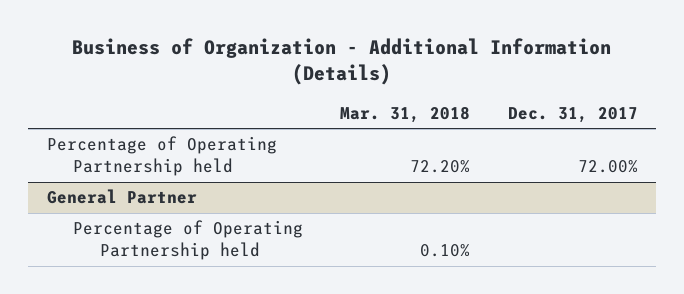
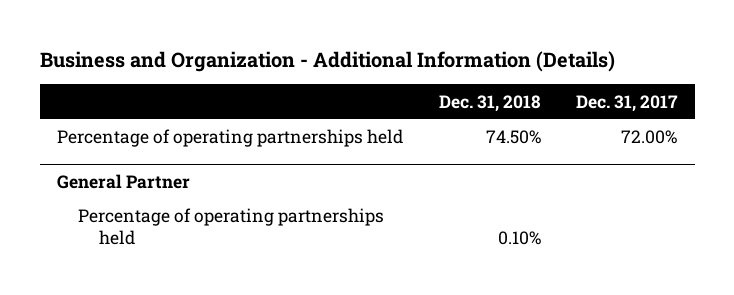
- Business of Organization - Additional Information (Details)
+ Business and Organization - Additional Information (Details)
- | Mar. 31, 2018 | Dec. 31, 2017
+ | Dec. 31, 2018 | Dec. 31, 2017
- Percentage of Operating Partnership held | 72.20% | 72.00%
+ Percentage of operating partnerships held | 74.50% | 72.00%
@ General Partner
- Percentage of Operating Partnership held | 0.10% |
+ Percentage of operating partnerships held | 0.10% |

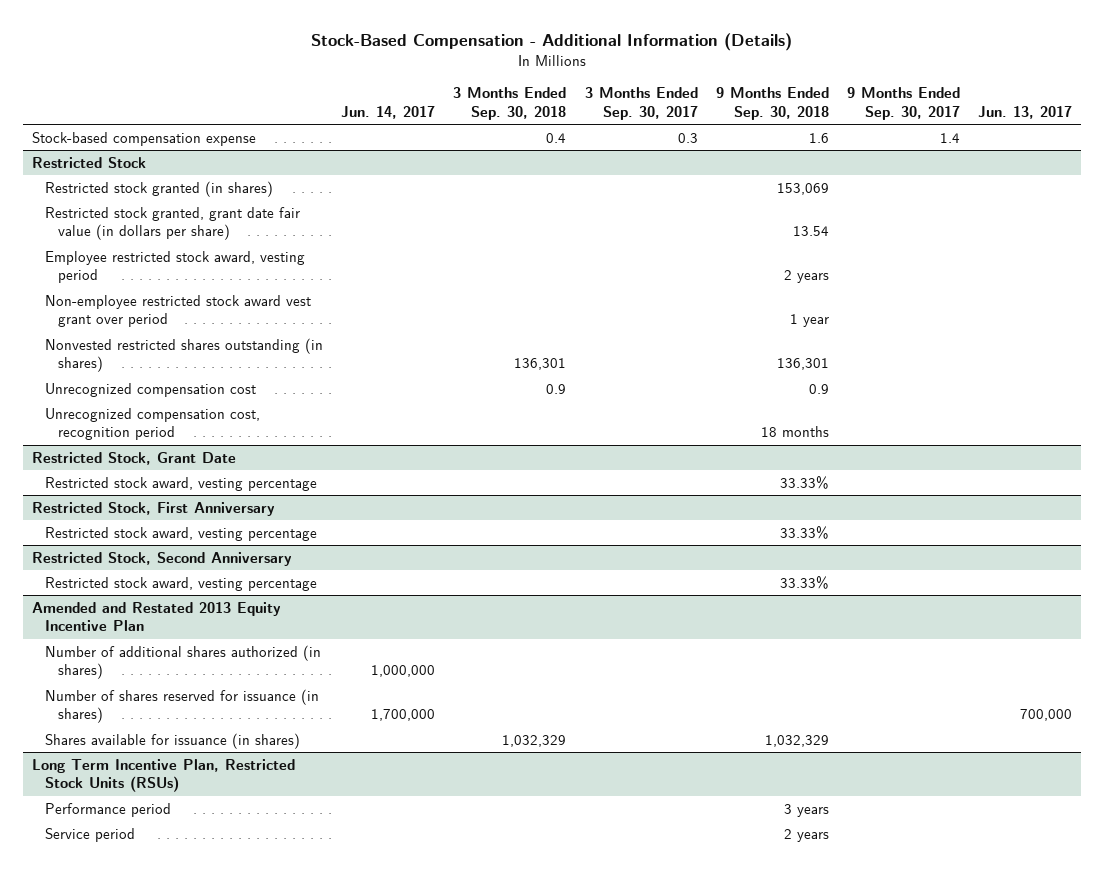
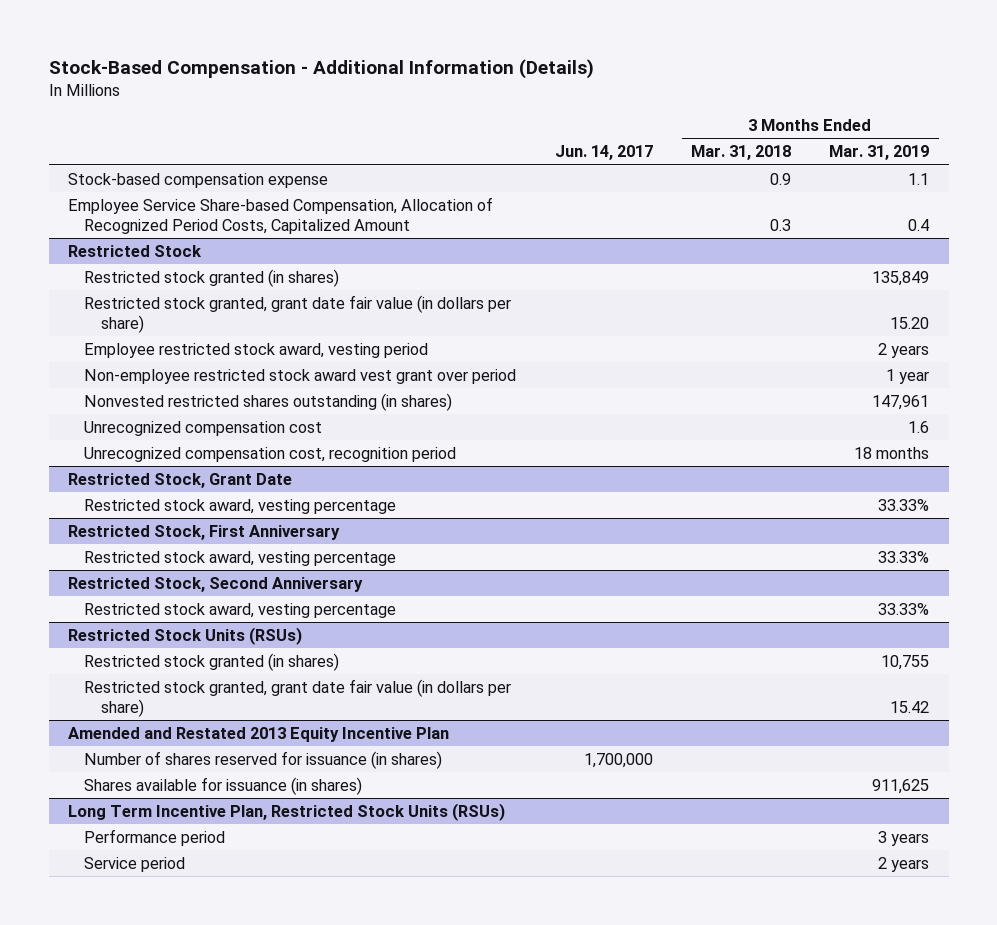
- | Jun. 14, 2017 | 3 Months Ended Sep. 30, 2018 | 3 Months Ended Sep. 30, 2017 | 9 Months Ended Sep. 30, 2018 | 9 Months Ended Sep. 30, 2017 | Jun. 13, 2017
+ | Jun. 14, 2017 | 3 Months Ended Mar. 31, 2018 | 3 Months Ended Mar. 31, 2019
+ Employee Service Share-based Compensation, Allocation of Recognized Period Costs, Capitalized Amount | | 0.3 | 0.4
+ Restricted Stock Units (RSUs)
+ Restricted stock granted (in shares) | | | 10,755
+ Restricted stock granted, grant date fair value (in dollars per share) | | | 15.42
@ Amended and Restated 2013 Equity Incentive Plan
- Number of additional shares authorized (in shares) | 1,000,000 | | | | |

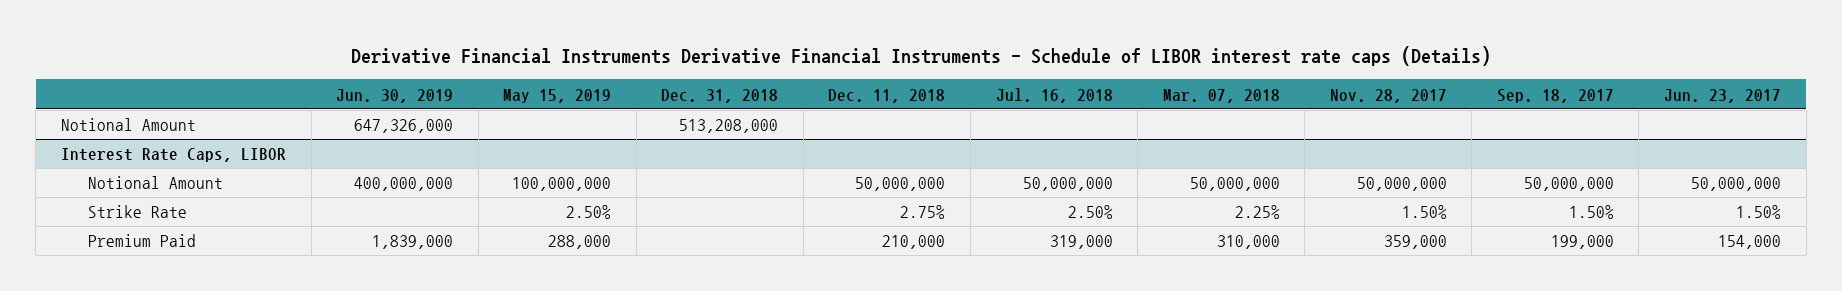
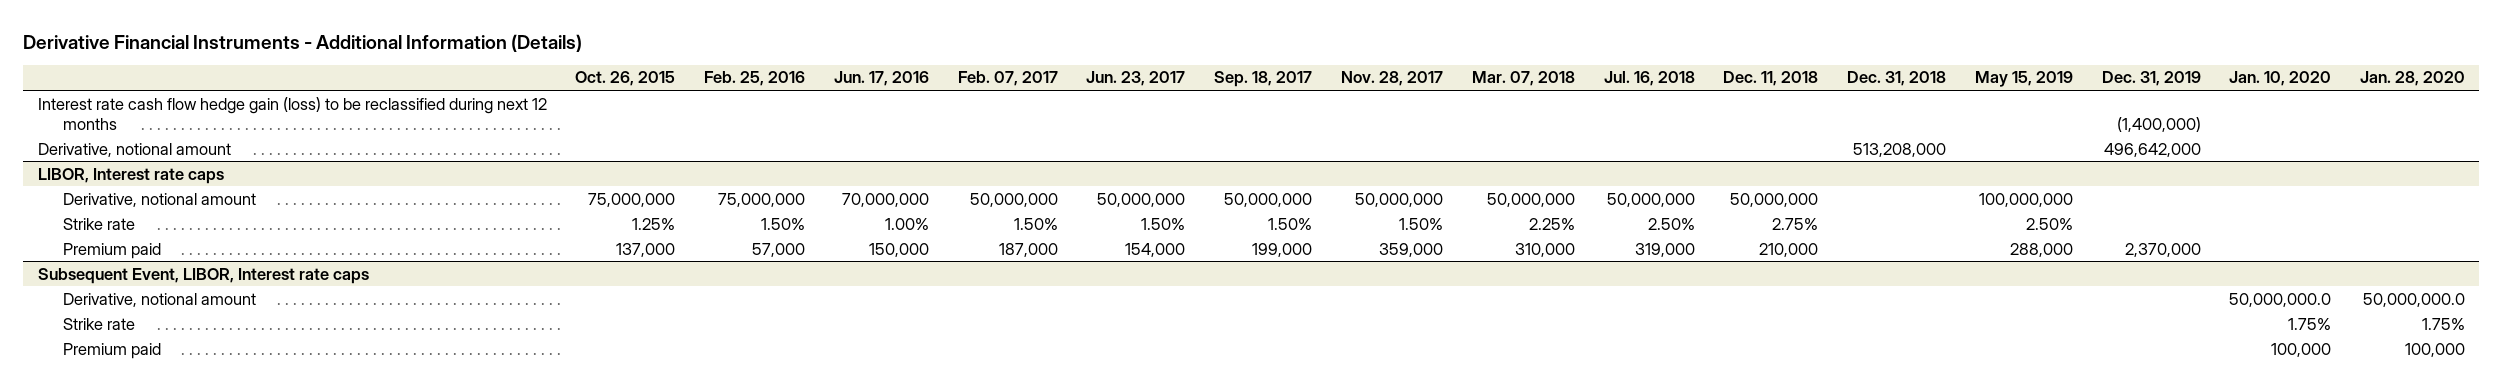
- Derivative Financial Instruments Derivative Financial Instruments - Schedule of LIBOR interest rate caps (Details)
+ Derivative Financial Instruments - Additional Information (Details)
- | Jun. 30, 2019 | May 15, 2019 | Dec. 31, 2018 | Dec. 11, 2018 | Jul. 16, 2018 | Mar. 07, 2018 | Nov. 28, 2017 | Sep. 18, 2017 | Jun. 23, 2017
+ | Oct. 26, 2015 | Feb. 25, 2016 | Jun. 17, 2016 | Feb. 07, 2017 | Jun. 23, 2017 | Sep. 18, 2017 | Nov. 28, 2017 | Mar. 07, 2018 | Jul. 16, 2018 | Dec. 11, 2018 | Dec. 31, 2018 | May 15, 2019 | Dec. 31, 2019 | Jan. 10, 2020 | Jan. 28, 2020
- Notional Amount | 647,326,000 | | 513,208,000 | | | | | |
- Interest Rate Caps, LIBOR
- Notional Amount | 400,000,000 | 100,000,000 | | 50,000,000 | 50,000,000 | 50,000,000 | 50,000,000 | 50,000,000 | 50,000,000
- Strike Rate | | 2.50% | | 2.75% | 2.50% | 2.25% | 1.50% | 1.50% | 1.50%
- Premium Paid | 1,839,000 | 288,000 | | 210,000 | 319,000 | 310,000 | 359,000 | 199,000 | 154,000
+ Interest rate cash flow hedge gain (loss) to be reclassified during next 12 months | | | | | | | | | | | | | (1,400,000) | |
+ Derivative, notional amount | | | | | | | | | | | 513,208,000 | | 496,642,000 | |
+ LIBOR, Interest rate caps
+ Derivative, notional amount | 75,000,000 | 75,000,000 | 70,000,000 | 50,000,000 | 50,000,000 | 50,000,000 | 50,000,000 | 50,000,000 | 50,000,000 | 50,000,000 | | 100,000,000 | | |
+ Strike rate | 1.25% | 1.50% | 1.00% | 1.50% | 1.50% | 1.50% | 1.50% | 2.25% | 2.50% | 2.75% | | 2.50% | | |
+ Premium paid | 137,000 | 57,000 | 150,000 | 187,000 | 154,000 | 199,000 | 359,000 | 310,000 | 319,000 | 210,000 | | 288,000 | 2,370,000 | |
+ Subsequent Event, LIBOR, Interest rate caps
+ Derivative, notional amount | | | | | | | | | | | | | | 50,000,000.0 | 50,000,000.0
+ Strike rate | | | | | | | | | | | | | | 1.75% | 1.75%
+ Premium paid | | | | | | | | | | | | | | 100,000 | 100,000

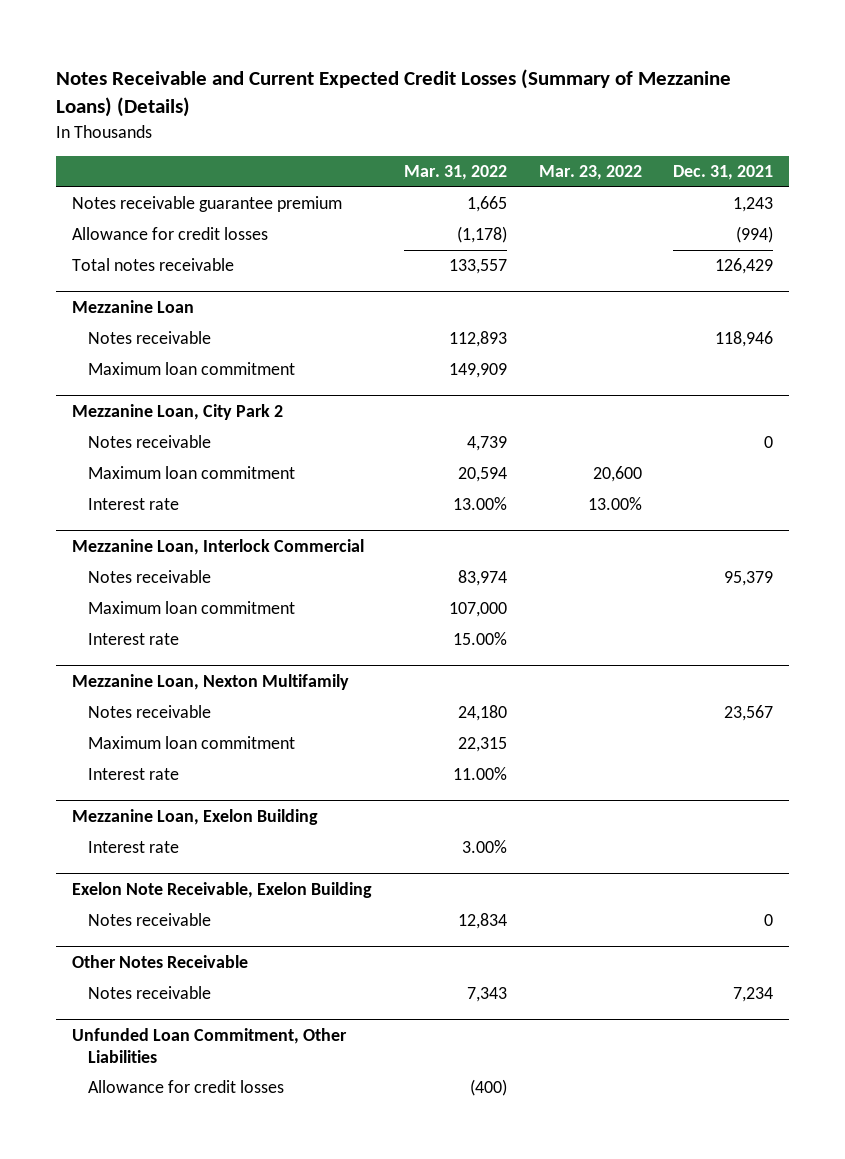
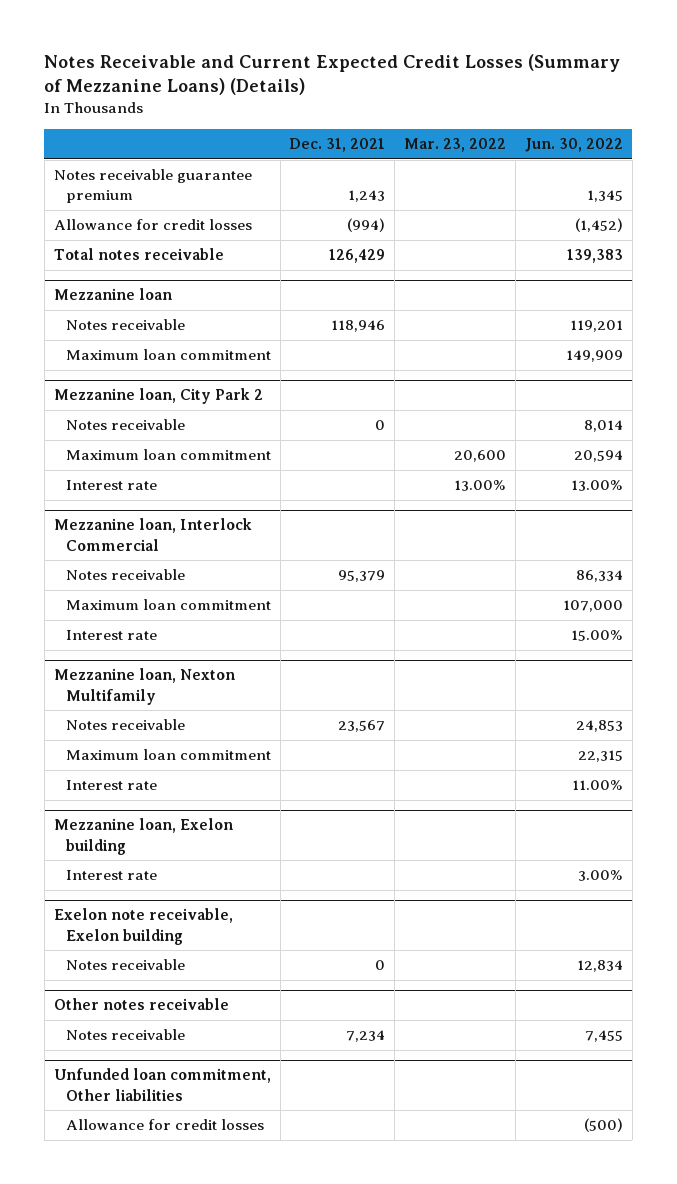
- | Mar. 31, 2022 | Mar. 23, 2022 | Dec. 31, 2021
+ | Dec. 31, 2021 | Mar. 23, 2022 | Jun. 30, 2022
- Mezzanine Loan
+ Mezzanine loan
- Mezzanine Loan, City Park 2
+ Mezzanine loan, City Park 2
- Mezzanine Loan, Interlock Commercial
+ Mezzanine loan, Interlock Commercial
- Mezzanine Loan, Nexton Multifamily
+ Mezzanine loan, Nexton Multifamily
- Mezzanine Loan, Exelon Building
+ Mezzanine loan, Exelon building
- Exelon Note Receivable, Exelon Building
+ Exelon note receivable, Exelon building
- Other Notes Receivable
+ Other notes receivable
- Unfunded Loan Commitment, Other Liabilities
+ Unfunded loan commitment, Other liabilities

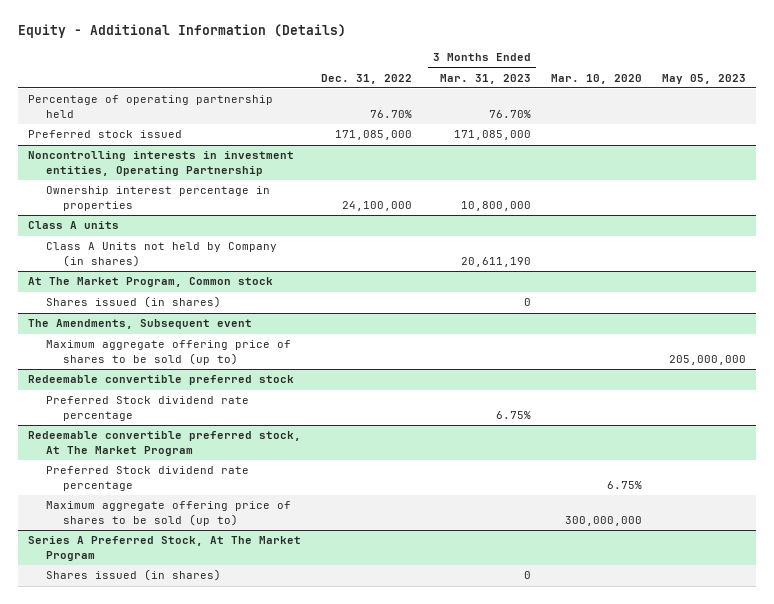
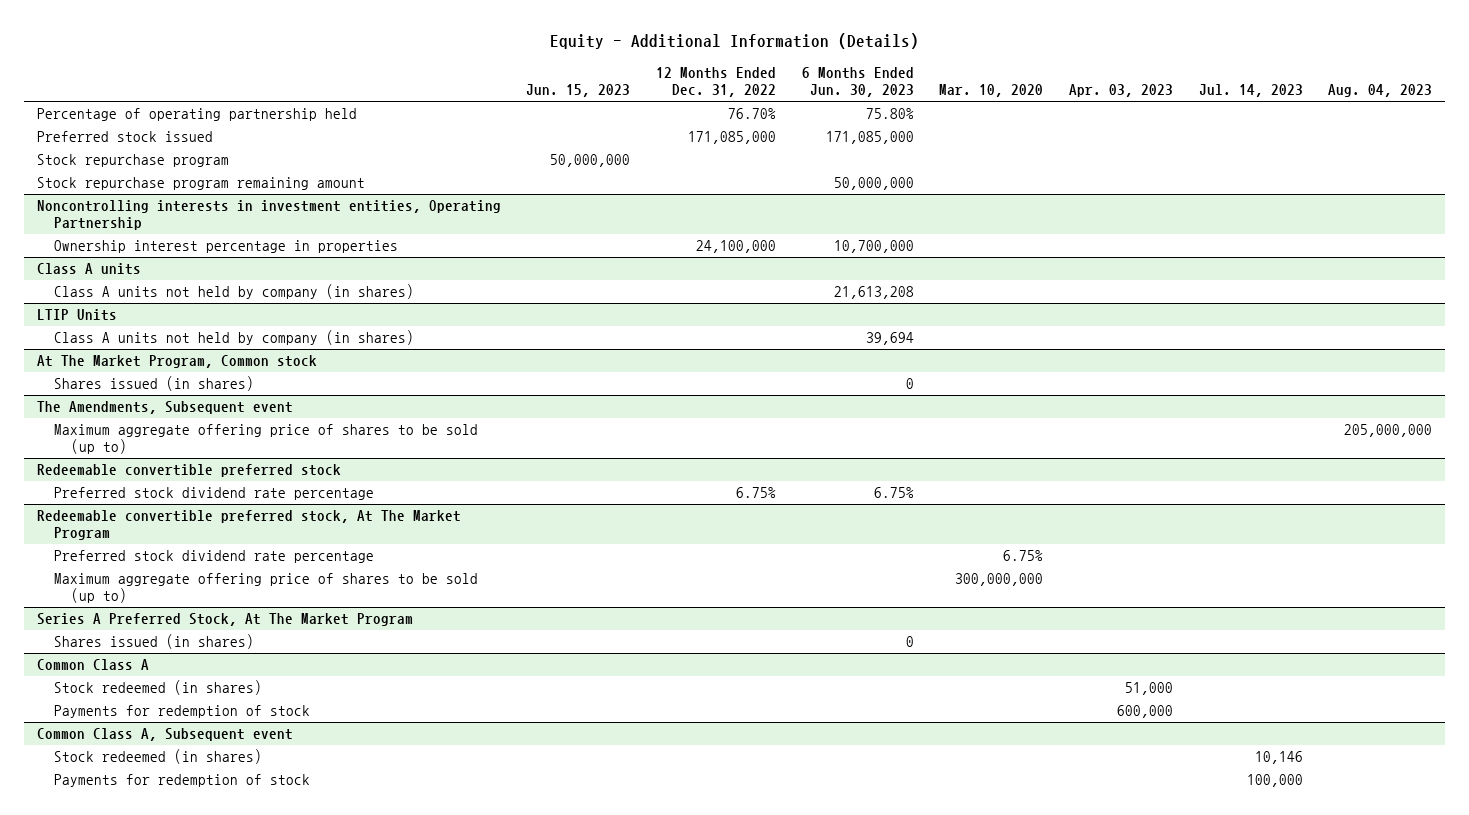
- | Dec. 31, 2022 | 3 Months Ended Mar. 31, 2023 | Mar. 10, 2020 | May 05, 2023
+ | Jun. 15, 2023 | 12 Months Ended Dec. 31, 2022 | 6 Months Ended Jun. 30, 2023 | Mar. 10, 2020 | Apr. 03, 2023 | Jul. 14, 2023 | Aug. 04, 2023
+ Stock repurchase program | 50,000,000 | | | | | |
+ Stock repurchase program remaining amount | | | 50,000,000 | | | |
@ Class A units
- Class A Units not held by Company (in shares) | | 20,611,190 | |
+ Class A units not held by company (in shares) | | | 21,613,208 | | | |
+ LTIP Units
+ Class A units not held by company (in shares) | | | 39,694 | | | |
@ Redeemable convertible preferred stock
- Preferred Stock dividend rate percentage | | 6.75% | |
+ Preferred stock dividend rate percentage | | 6.75% | 6.75% | | | |
@ Redeemable convertible preferred stock, At The Market Program
- Preferred Stock dividend rate percentage | | | 6.75% |
+ Preferred stock dividend rate percentage | | | | 6.75% | | |
+ Common Class A
+ Stock redeemed (in shares) | | | | | 51,000 | |
+ Payments for redemption of stock | | | | | 600,000 | |
+ Common Class A, Subsequent event
+ Stock redeemed (in shares) | | | | | | 10,146 |
+ Payments for redemption of stock | | | | | | 100,000 |

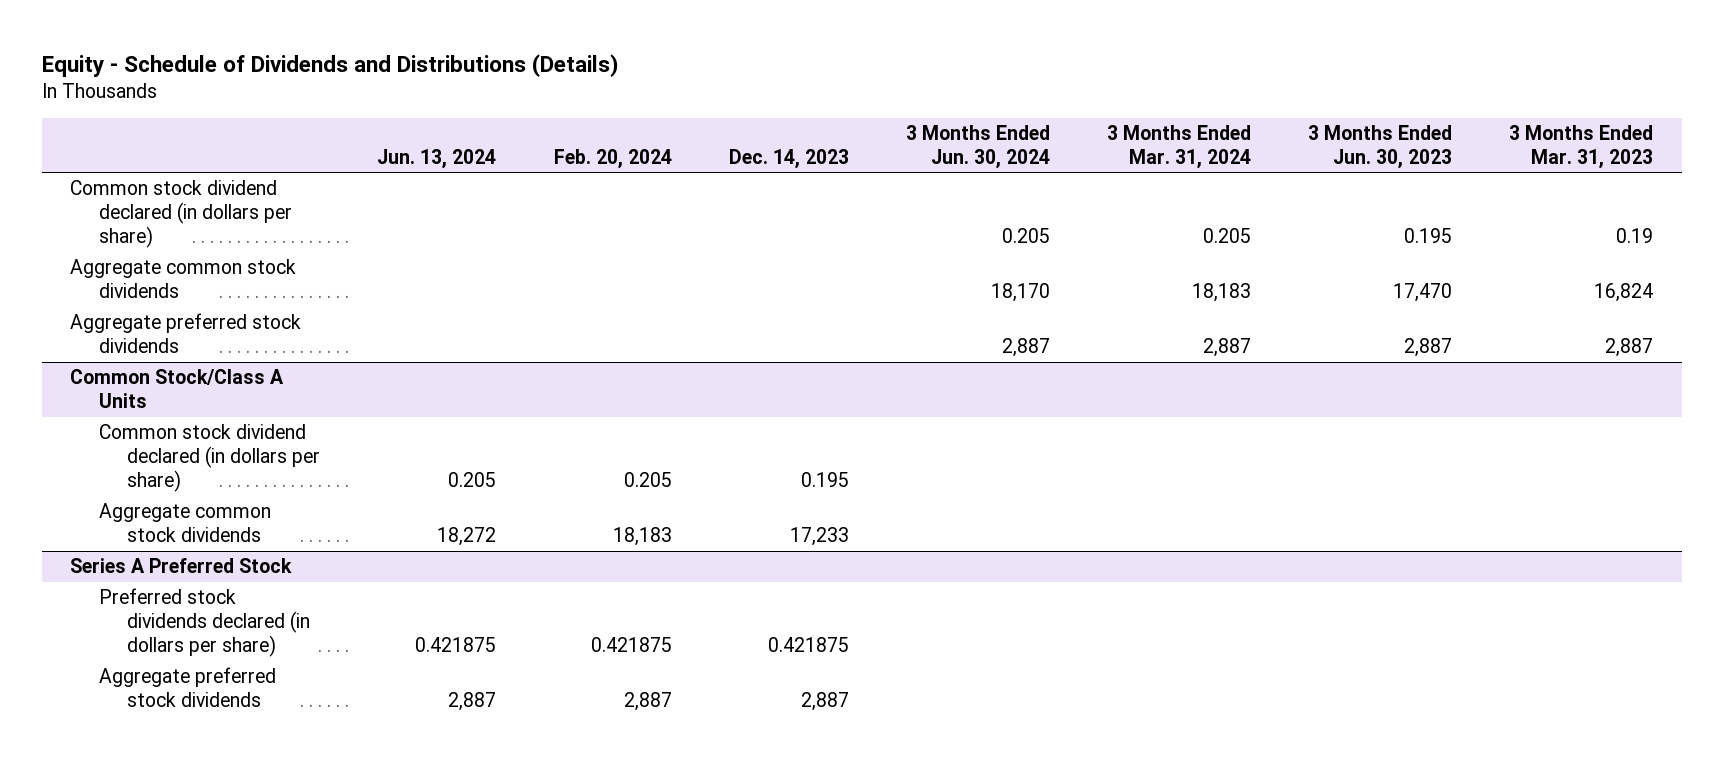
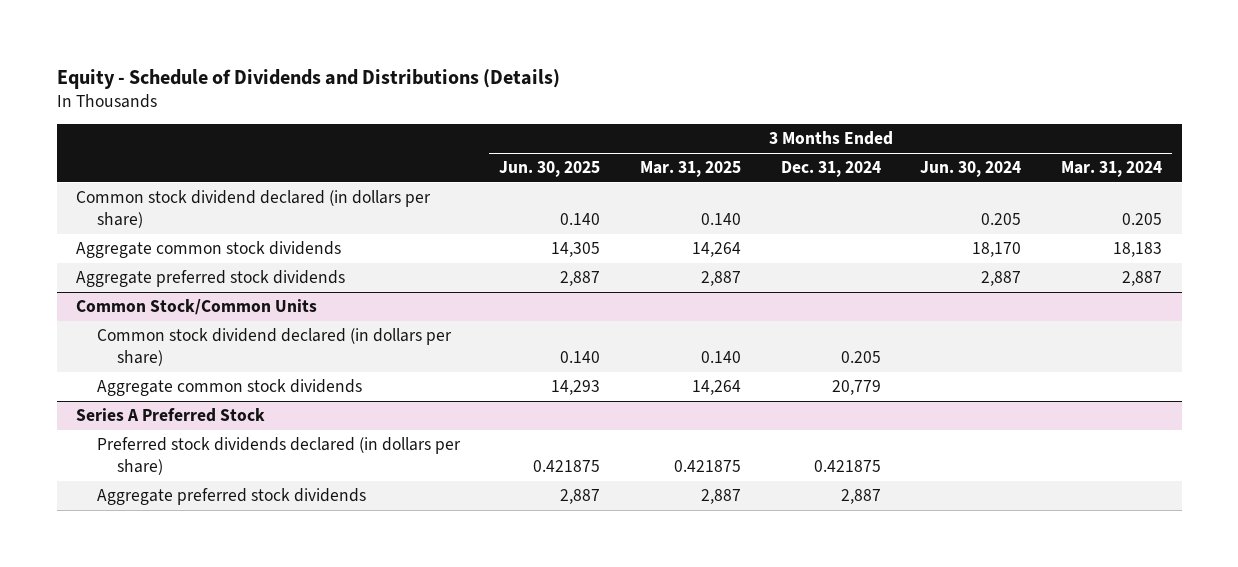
- | Jun. 13, 2024 | Feb. 20, 2024 | Dec. 14, 2023 | 3 Months Ended Jun. 30, 2024 | 3 Months Ended Mar. 31, 2024 | 3 Months Ended Jun. 30, 2023 | 3 Months Ended Mar. 31, 2023
+ | 3 Months Ended Jun. 30, 2025 | 3 Months Ended Mar. 31, 2025 | 3 Months Ended Dec. 31, 2024 | 3 Months Ended Jun. 30, 2024 | 3 Months Ended Mar. 31, 2024
- Common Stock/Class A Units
+ Common Stock/Common Units

